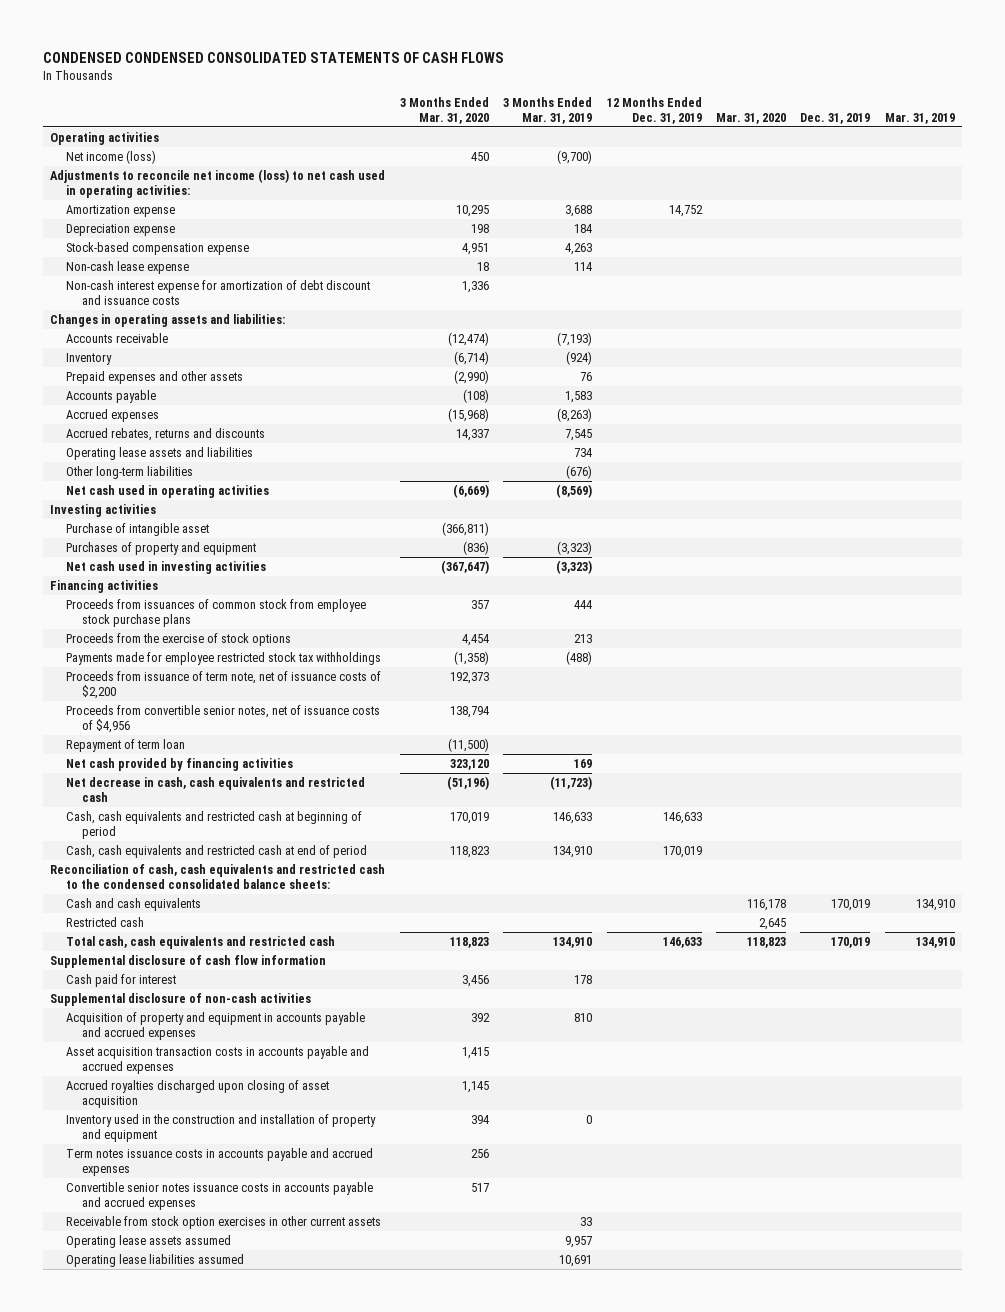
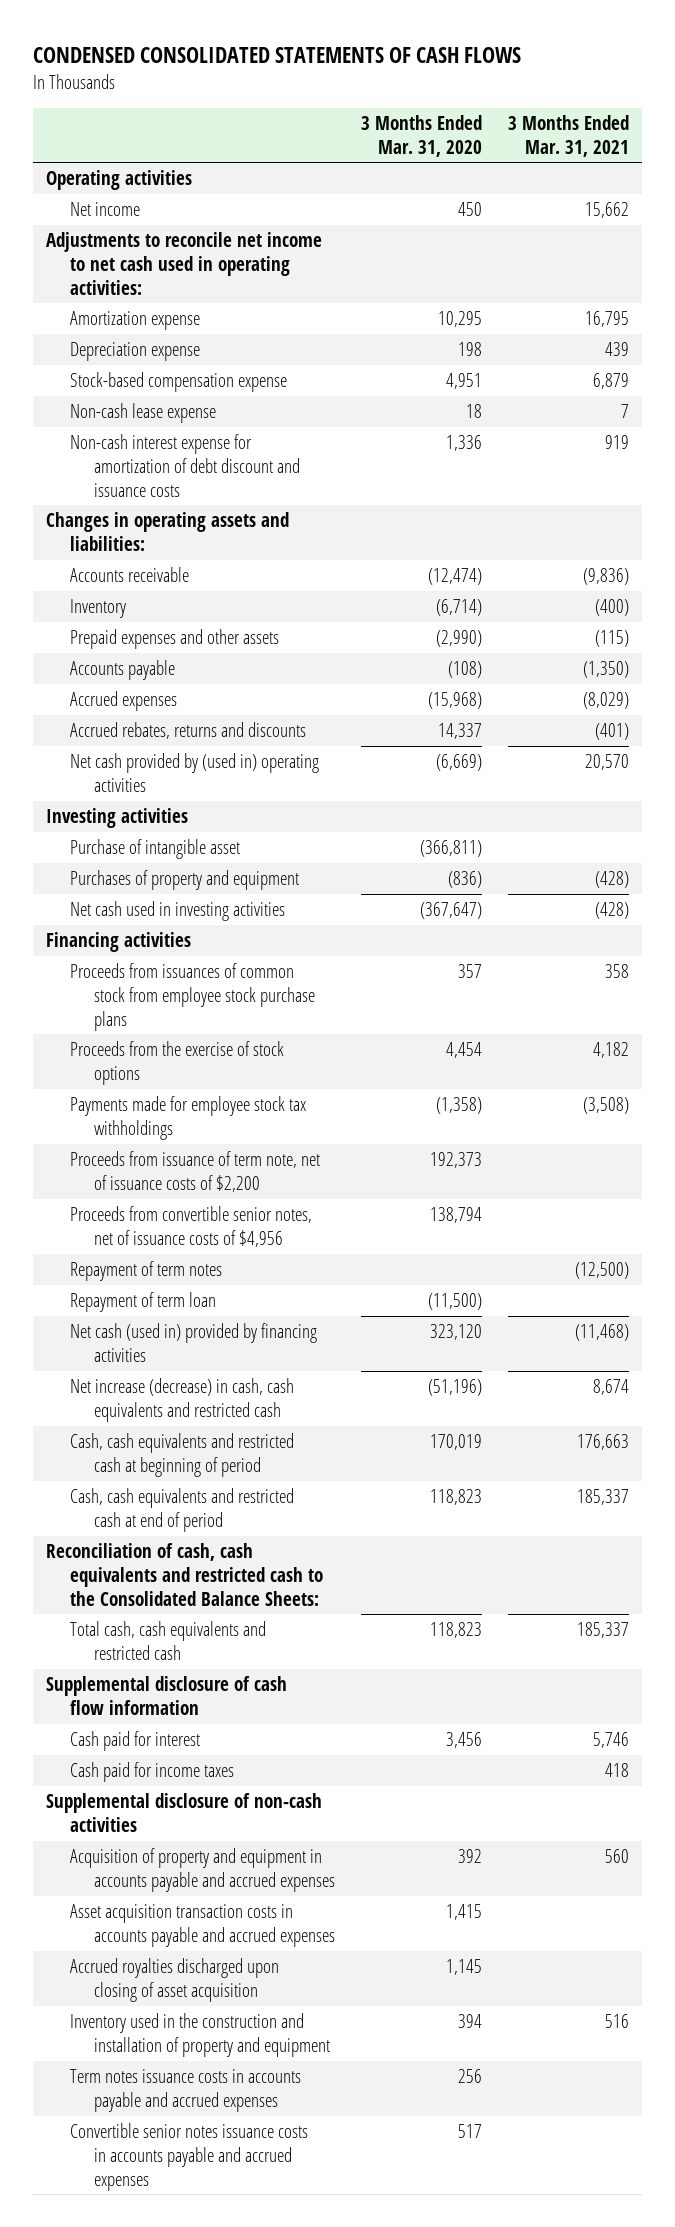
- CONDENSED CONDENSED CONSOLIDATED STATEMENTS OF CASH FLOWS
+ CONDENSED CONSOLIDATED STATEMENTS OF CASH FLOWS
- | 3 Months Ended Mar. 31, 2020 | 3 Months Ended Mar. 31, 2019 | 12 Months Ended Dec. 31, 2019 | Mar. 31, 2020 | Dec. 31, 2019 | Mar. 31, 2019
+ | 3 Months Ended Mar. 31, 2020 | 3 Months Ended Mar. 31, 2021
- Net income (loss) | 450 | (9,700) | | | |
- Adjustments to reconcile net income (loss) to net cash used in operating activities:
+ Net income | 450 | 15,662
+ Adjustments to reconcile net income to net cash used in operating activities:
- Operating lease assets and liabilities | | 734 | | | |
- Other long-term liabilities | | (676) | | | |
- Net cash used in operating activities | (6,669) | (8,569) | | | |
+ Net cash provided by (used in) operating activities | (6,669) | 20,570
- Payments made for employee restricted stock tax withholdings | (1,358) | (488) | | | |
+ Payments made for employee stock tax withholdings | (1,358) | (3,508)
+ Repayment of term notes | | (12,500)
- Net cash provided by financing activities | 323,120 | 169 | | | |
- Net decrease in cash, cash equivalents and restricted cash | (51,196) | (11,723) | | | |
+ Net cash (used in) provided by financing activities | 323,120 | (11,468)
+ Net increase (decrease) in cash, cash equivalents and restricted cash | (51,196) | 8,674
- Reconciliation of cash, cash equivalents and restricted cash to the condensed consolidated balance sheets:
- Cash and cash equivalents | | | | 116,178 | 170,019 | 134,910
- Restricted cash | | | | 2,645 | |
+ Reconciliation of cash, cash equivalents and restricted cash to the Consolidated Balance Sheets:
+ Cash paid for income taxes | | 418
- Receivable from stock option exercises in other current assets | | 33 | | | |
- Operating lease assets assumed | | 9,957 | | | |
- Operating lease liabilities assumed | | 10,691 | | | |

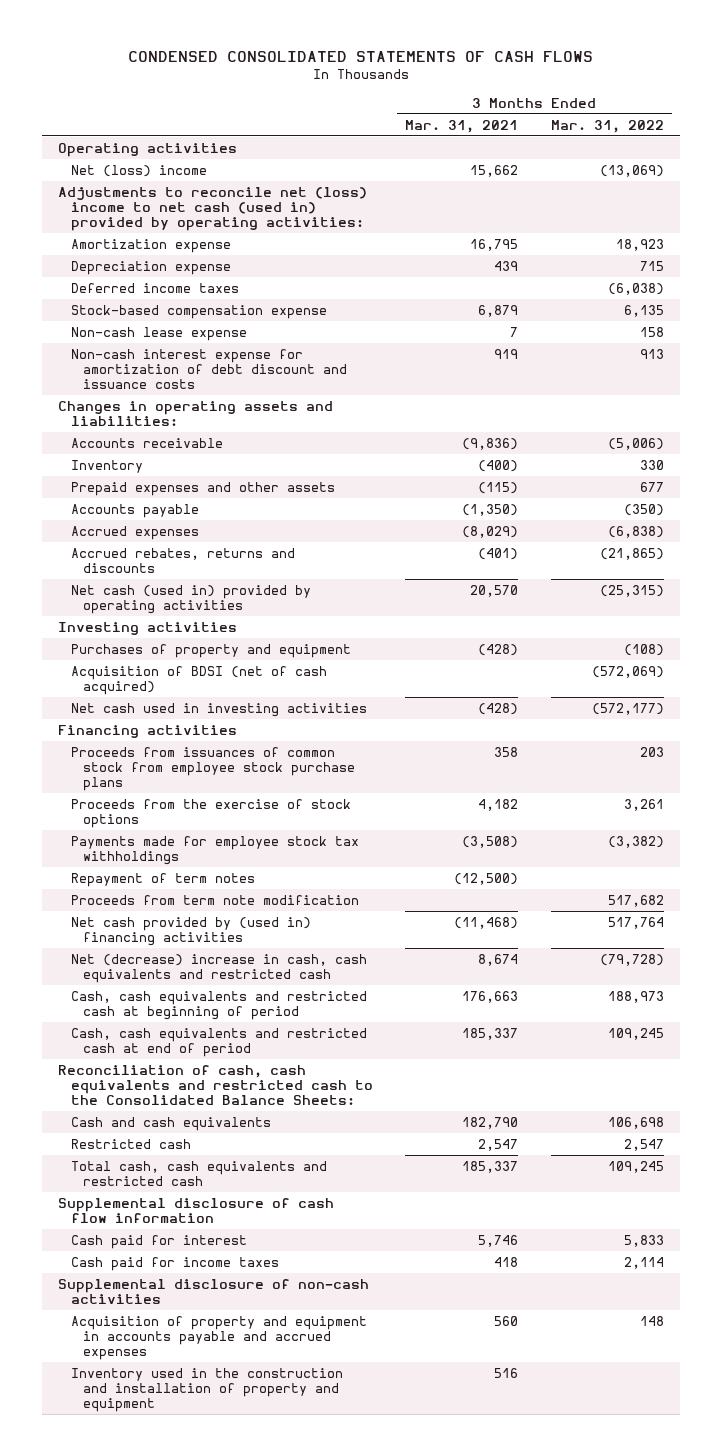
- | 3 Months Ended Mar. 31, 2020 | 3 Months Ended Mar. 31, 2021
+ | 3 Months Ended Mar. 31, 2021 | 3 Months Ended Mar. 31, 2022
- Net income | 450 | 15,662
- Adjustments to reconcile net income to net cash used in operating activities:
+ Net (loss) income | 15,662 | (13,069)
+ Adjustments to reconcile net (loss) income to net cash (used in) provided by operating activities:
+ Deferred income taxes | | (6,038)
- Net cash provided by (used in) operating activities | (6,669) | 20,570
+ Net cash (used in) provided by operating activities | 20,570 | (25,315)
- Purchase of intangible asset | (366,811) |
+ Acquisition of BDSI (net of cash acquired) | | (572,069)
- Proceeds from issuance of term note, net of issuance costs of $2,200 | 192,373 |
- Proceeds from convertible senior notes, net of issuance costs of $4,956 | 138,794 |
- Repayment of term loan | (11,500) |
- Net cash (used in) provided by financing activities | 323,120 | (11,468)
- Net increase (decrease) in cash, cash equivalents and restricted cash | (51,196) | 8,674
+ Proceeds from term note modification | | 517,682
+ Net cash provided by (used in) financing activities | (11,468) | 517,764
+ Net (decrease) increase in cash, cash equivalents and restricted cash | 8,674 | (79,728)
+ Cash and cash equivalents | 182,790 | 106,698
+ Restricted cash | 2,547 | 2,547
- Asset acquisition transaction costs in accounts payable and accrued expenses | 1,415 |
- Accrued royalties discharged upon closing of asset acquisition | 1,145 |
- Term notes issuance costs in accounts payable and accrued expenses | 256 |
- Convertible senior notes issuance costs in accounts payable and accrued expenses | 517 |

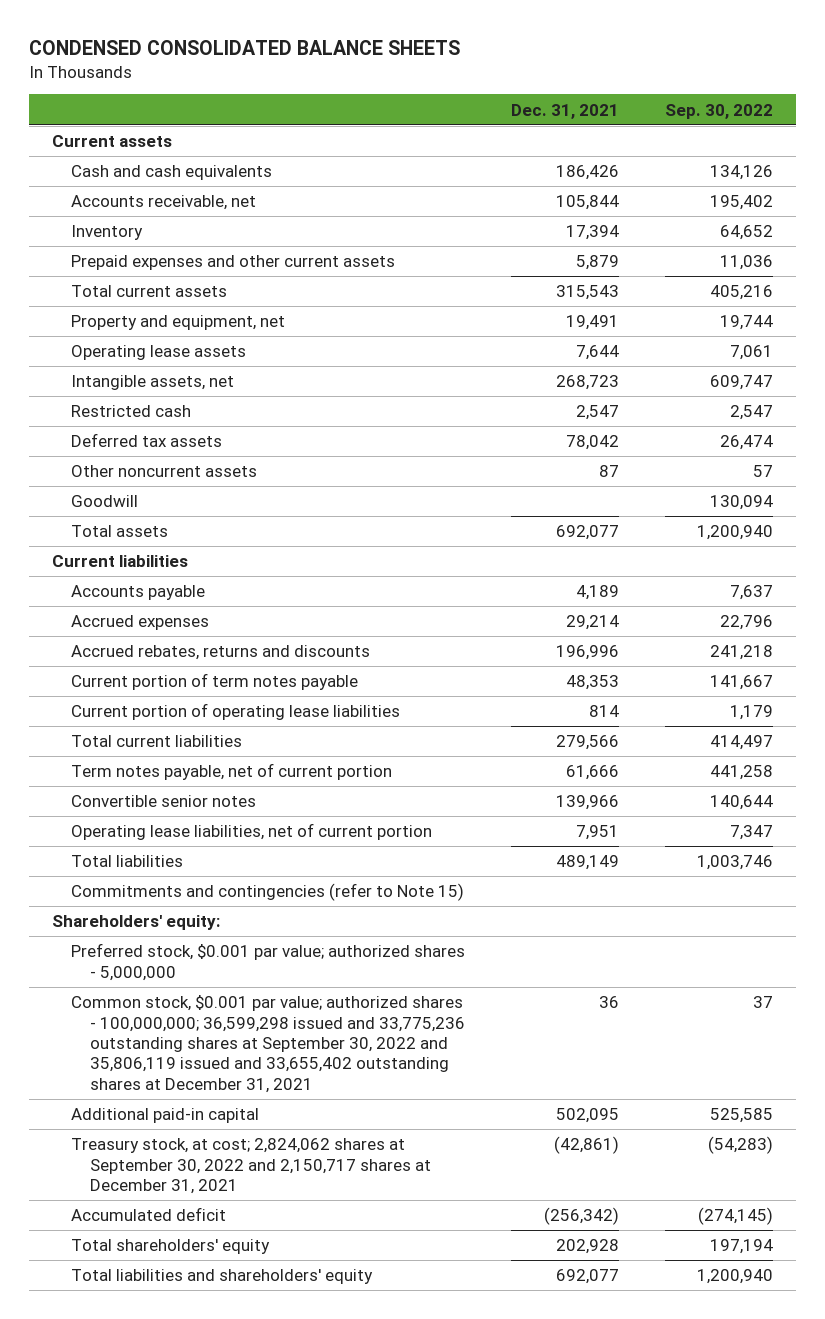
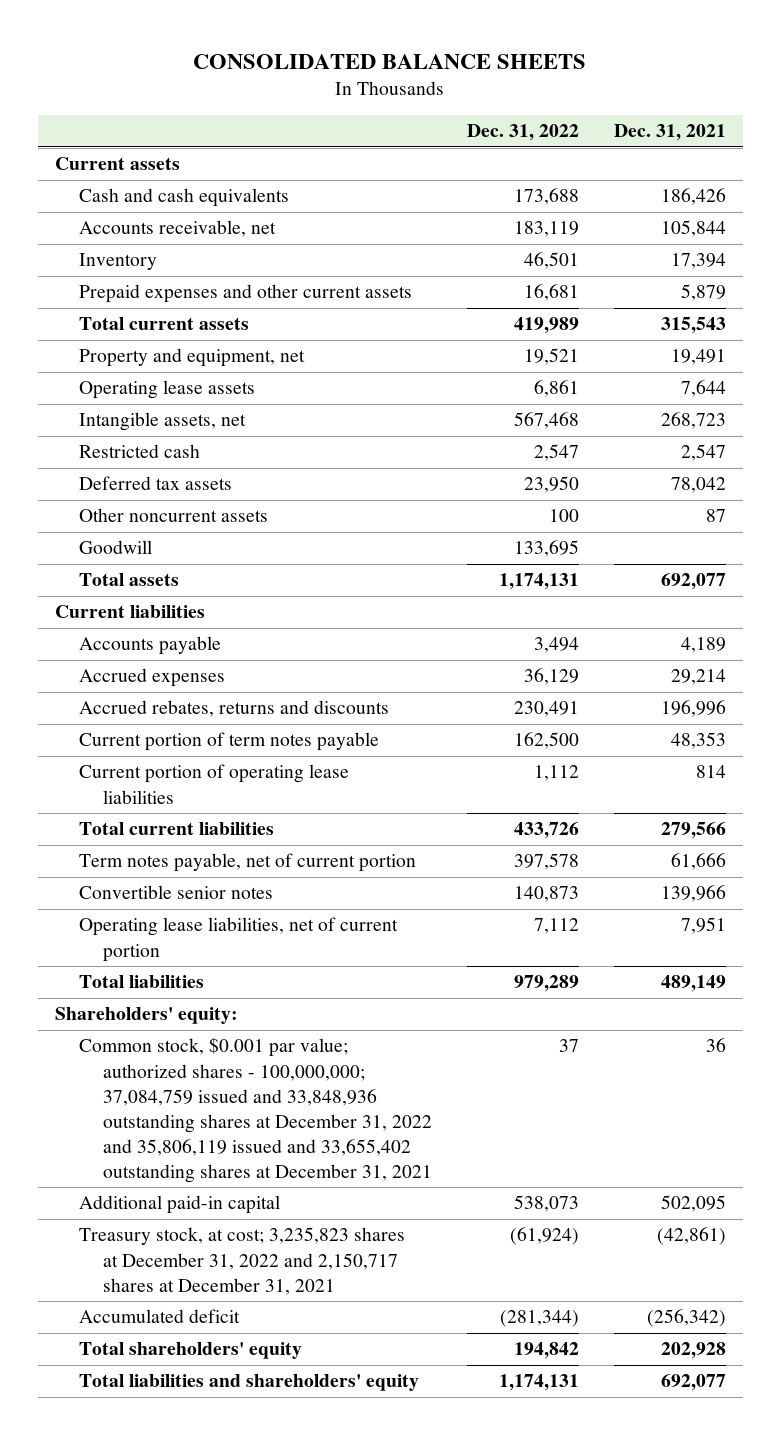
- CONDENSED CONSOLIDATED BALANCE SHEETS
+ CONSOLIDATED BALANCE SHEETS
- | Dec. 31, 2021 | Sep. 30, 2022
+ | Dec. 31, 2022 | Dec. 31, 2021
- Commitments and contingencies (refer to Note 15)
- Preferred stock, $0.001 par value; authorized shares - 5,000,000
- Common stock, $0.001 par value; authorized shares - 100,000,000; 36,599,298 issued and 33,775,236 outstanding shares at September 30, 2022 and 35,806,119 issued and 33,655,402 outstanding shares at December 31, 2021 | 36 | 37
+ Common stock, $0.001 par value; authorized shares - 100,000,000; 37,084,759 issued and 33,848,936 outstanding shares at December 31, 2022 and 35,806,119 issued and 33,655,402 outstanding shares at December 31, 2021 | 37 | 36
- Treasury stock, at cost; 2,824,062 shares at September 30, 2022 and 2,150,717 shares at December 31, 2021 | (42,861) | (54,283)
+ Treasury stock, at cost; 3,235,823 shares at December 31, 2022 and 2,150,717 shares at December 31, 2021 | (61,924) | (42,861)

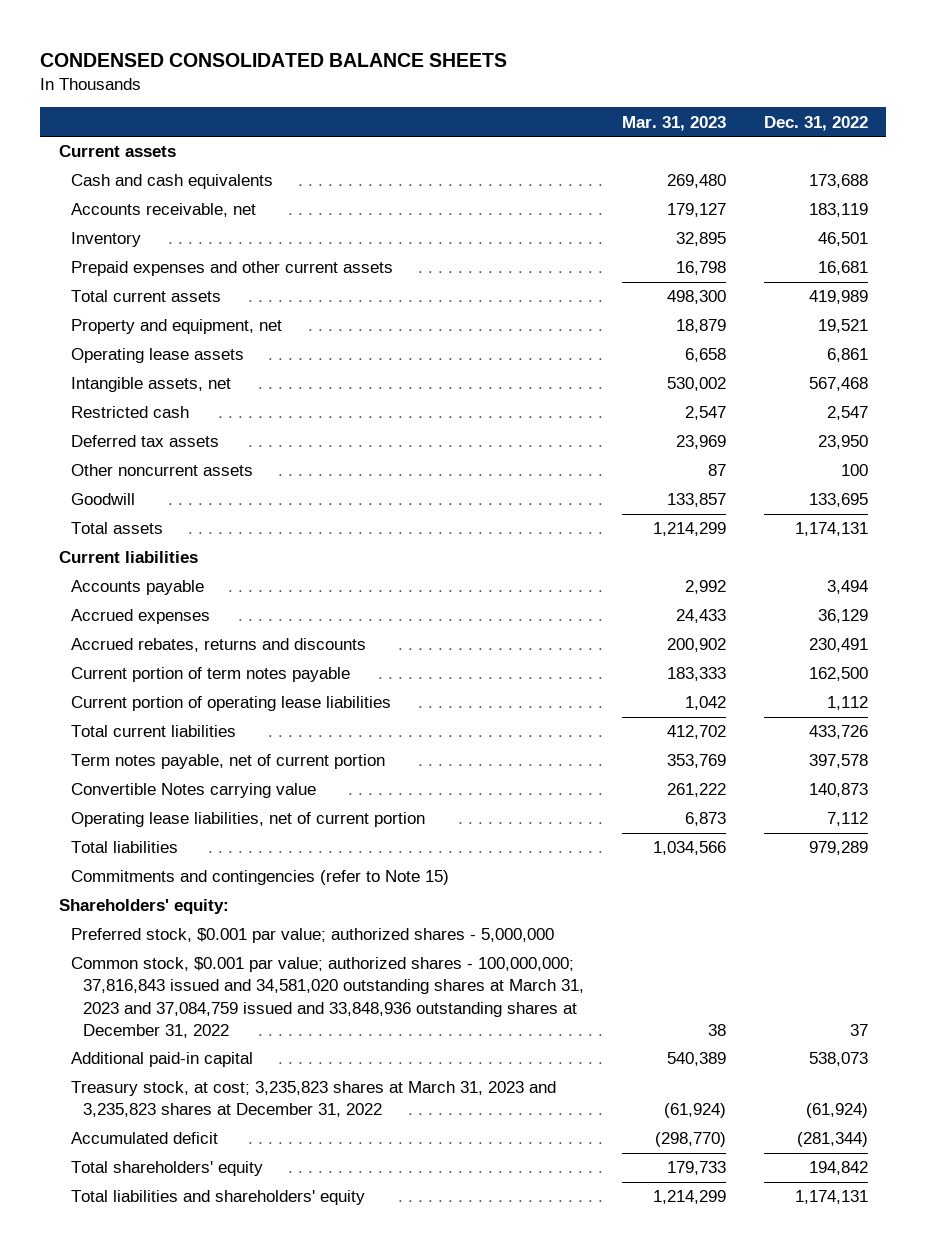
- CONSOLIDATED BALANCE SHEETS
+ CONDENSED CONSOLIDATED BALANCE SHEETS
- | Dec. 31, 2022 | Dec. 31, 2021
+ | Mar. 31, 2023 | Dec. 31, 2022
- Convertible senior notes | 140,873 | 139,966
+ Convertible Notes carrying value | 261,222 | 140,873
+ Commitments and contingencies (refer to Note 15)
- Common stock, $0.001 par value; authorized shares - 100,000,000; 37,084,759 issued and 33,848,936 outstanding shares at December 31, 2022 and 35,806,119 issued and 33,655,402 outstanding shares at December 31, 2021 | 37 | 36
+ Preferred stock, $0.001 par value; authorized shares - 5,000,000
+ Common stock, $0.001 par value; authorized shares - 100,000,000; 37,816,843 issued and 34,581,020 outstanding shares at March 31, 2023 and 37,084,759 issued and 33,848,936 outstanding shares at December 31, 2022 | 38 | 37
- Treasury stock, at cost; 3,235,823 shares at December 31, 2022 and 2,150,717 shares at December 31, 2021 | (61,924) | (42,861)
+ Treasury stock, at cost; 3,235,823 shares at March 31, 2023 and 3,235,823 shares at December 31, 2022 | (61,924) | (61,924)

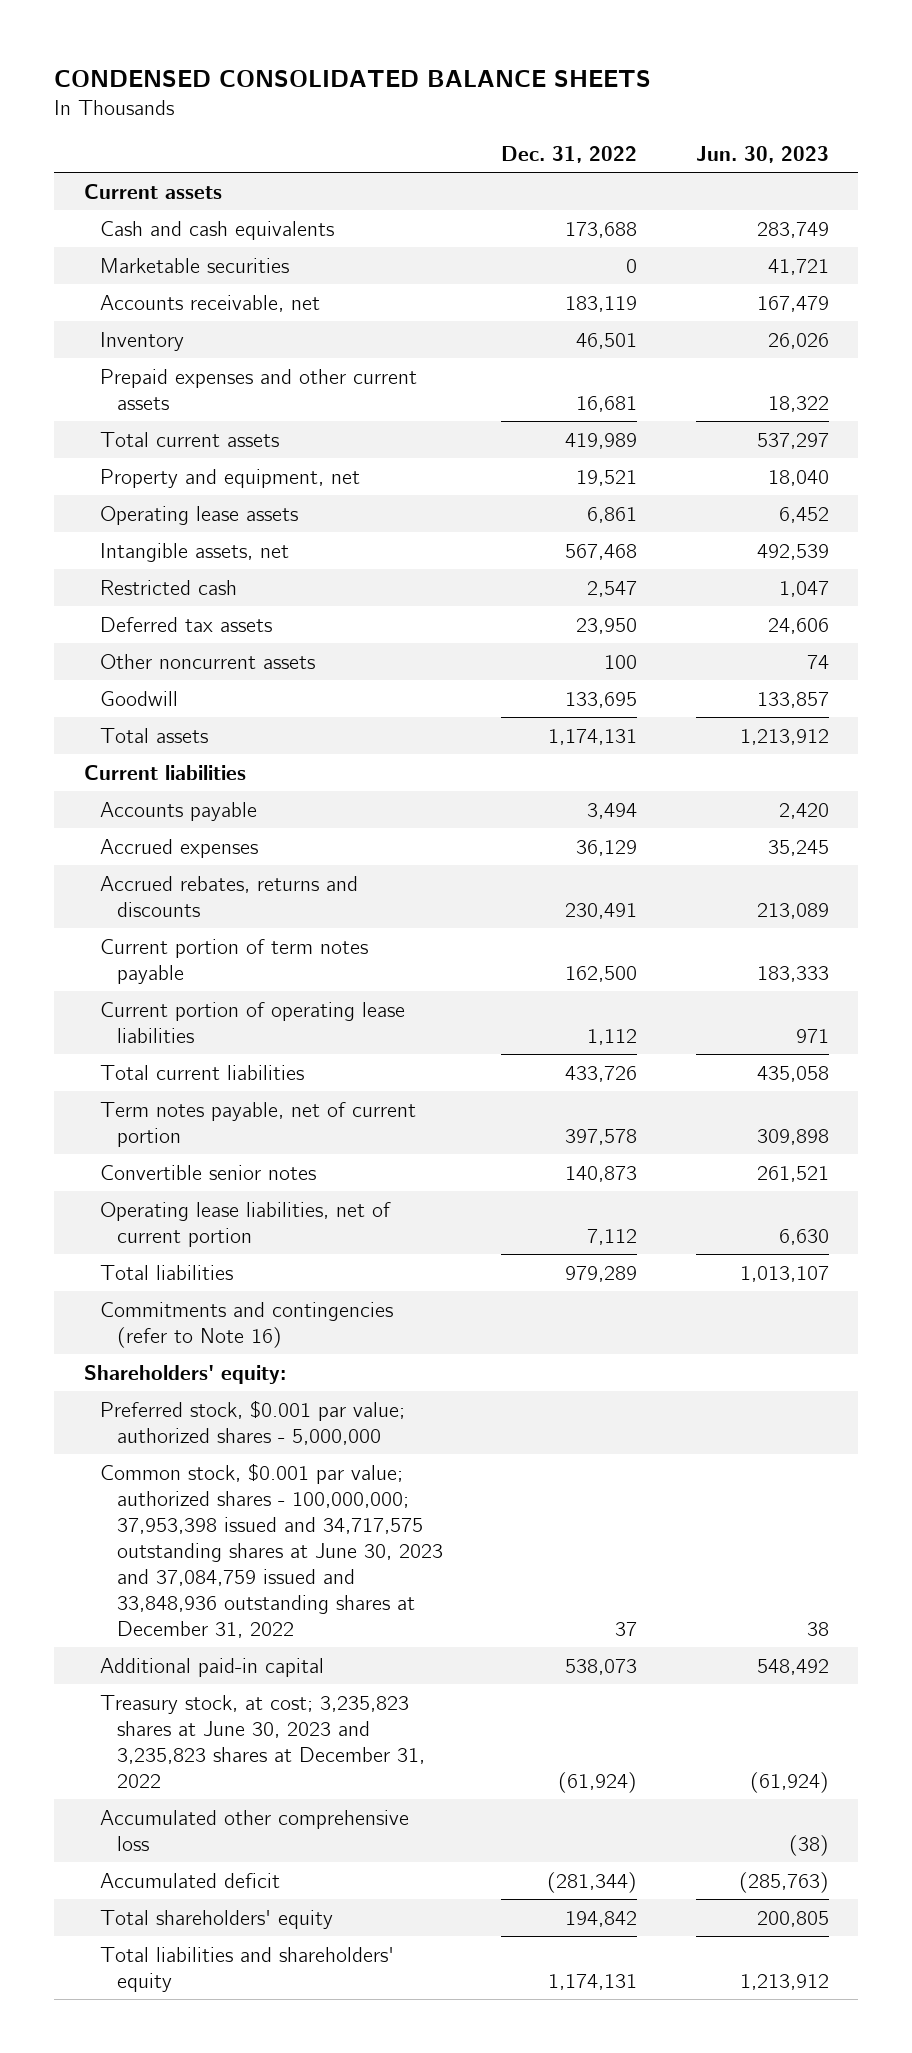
- | Mar. 31, 2023 | Dec. 31, 2022
+ | Dec. 31, 2022 | Jun. 30, 2023
+ Marketable securities | 0 | 41,721
- Convertible Notes carrying value | 261,222 | 140,873
+ Convertible senior notes | 140,873 | 261,521
- Commitments and contingencies (refer to Note 15)
+ Commitments and contingencies (refer to Note 16)
- Common stock, $0.001 par value; authorized shares - 100,000,000; 37,816,843 issued and 34,581,020 outstanding shares at March 31, 2023 and 37,084,759 issued and 33,848,936 outstanding shares at December 31, 2022 | 38 | 37
+ Common stock, $0.001 par value; authorized shares - 100,000,000; 37,953,398 issued and 34,717,575 outstanding shares at June 30, 2023 and 37,084,759 issued and 33,848,936 outstanding shares at December 31, 2022 | 37 | 38
- Treasury stock, at cost; 3,235,823 shares at March 31, 2023 and 3,235,823 shares at December 31, 2022 | (61,924) | (61,924)
+ Treasury stock, at cost; 3,235,823 shares at June 30, 2023 and 3,235,823 shares at December 31, 2022 | (61,924) | (61,924)
+ Accumulated other comprehensive loss | | (38)

